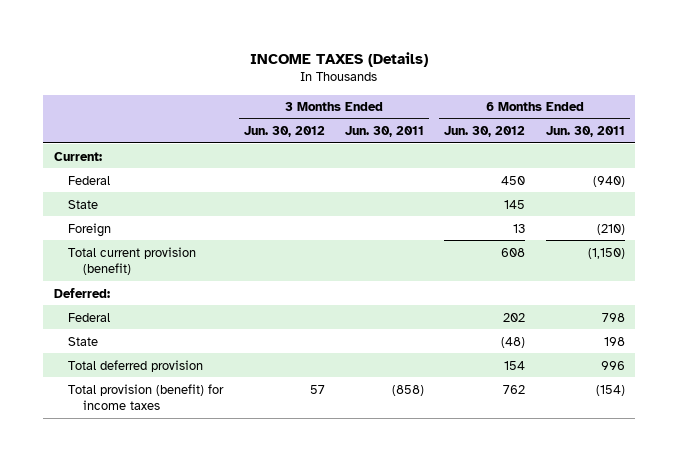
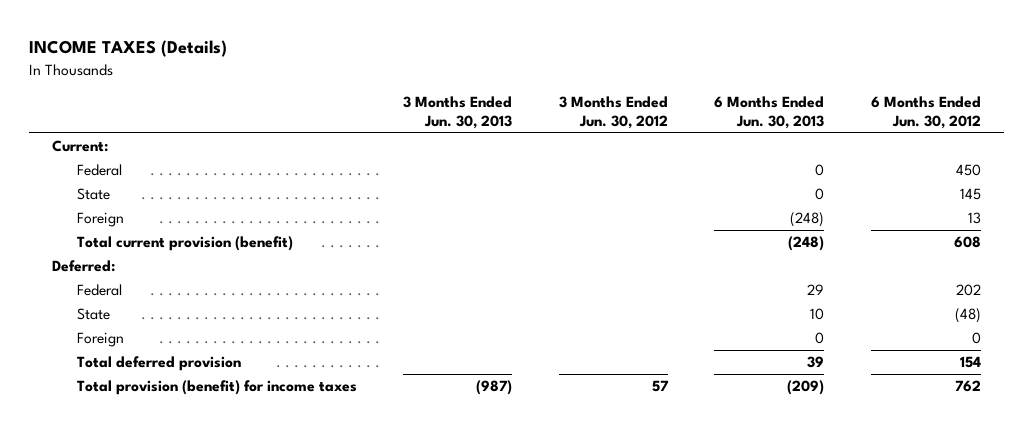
- | 3 Months Ended Jun. 30, 2012 | 3 Months Ended Jun. 30, 2011 | 6 Months Ended Jun. 30, 2012 | 6 Months Ended Jun. 30, 2011
+ | 3 Months Ended Jun. 30, 2013 | 3 Months Ended Jun. 30, 2012 | 6 Months Ended Jun. 30, 2013 | 6 Months Ended Jun. 30, 2012
+ Foreign | | | 0 | 0

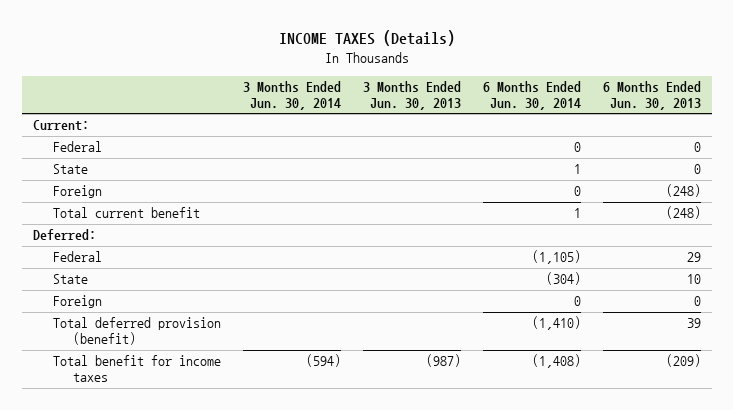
- | 3 Months Ended Jun. 30, 2013 | 3 Months Ended Jun. 30, 2012 | 6 Months Ended Jun. 30, 2013 | 6 Months Ended Jun. 30, 2012
+ | 3 Months Ended Jun. 30, 2014 | 3 Months Ended Jun. 30, 2013 | 6 Months Ended Jun. 30, 2014 | 6 Months Ended Jun. 30, 2013
- Total current provision (benefit) | | | (248) | 608
+ Total current benefit | | | 1 | (248)
- Total deferred provision | | | 39 | 154
- Total provision (benefit) for income taxes | (987) | 57 | (209) | 762
+ Total deferred provision (benefit) | | | (1,410) | 39
+ Total benefit for income taxes | (594) | (987) | (1,408) | (209)

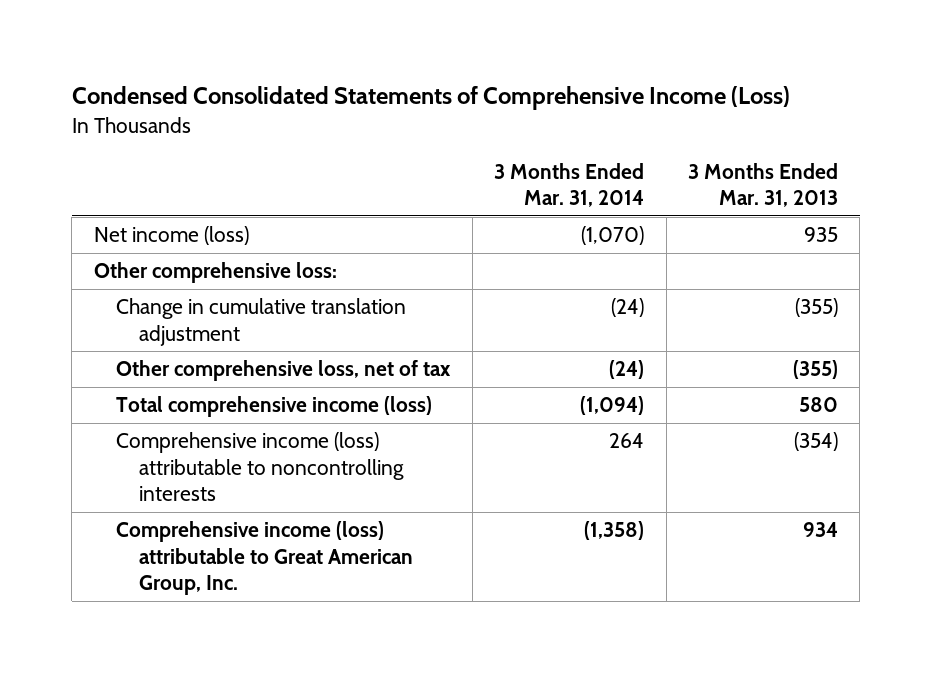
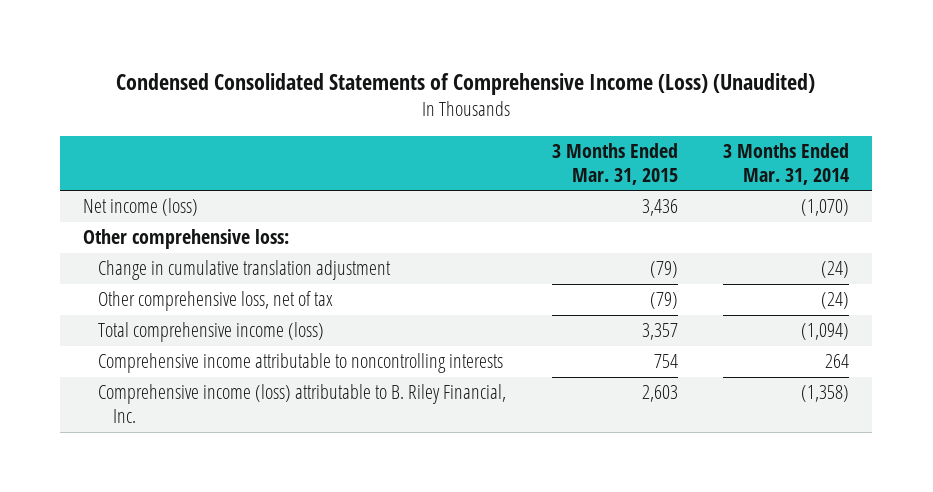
- Condensed Consolidated Statements of Comprehensive Income (Loss)
+ Condensed Consolidated Statements of Comprehensive Income (Loss) (Unaudited)
- | 3 Months Ended Mar. 31, 2014 | 3 Months Ended Mar. 31, 2013
+ | 3 Months Ended Mar. 31, 2015 | 3 Months Ended Mar. 31, 2014
- Comprehensive income (loss) attributable to noncontrolling interests | 264 | (354)
- Comprehensive income (loss) attributable to Great American Group, Inc. | (1,358) | 934
+ Comprehensive income attributable to noncontrolling interests | 754 | 264
+ Comprehensive income (loss) attributable to B. Riley Financial, Inc. | 2,603 | (1,358)

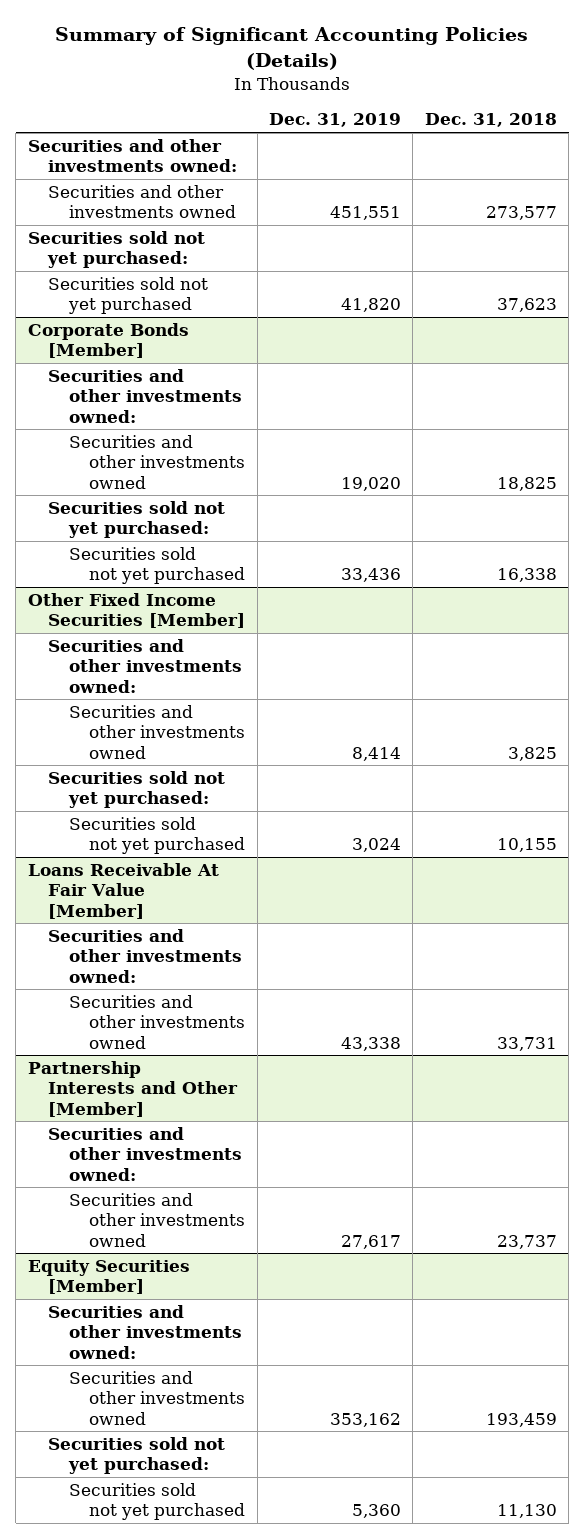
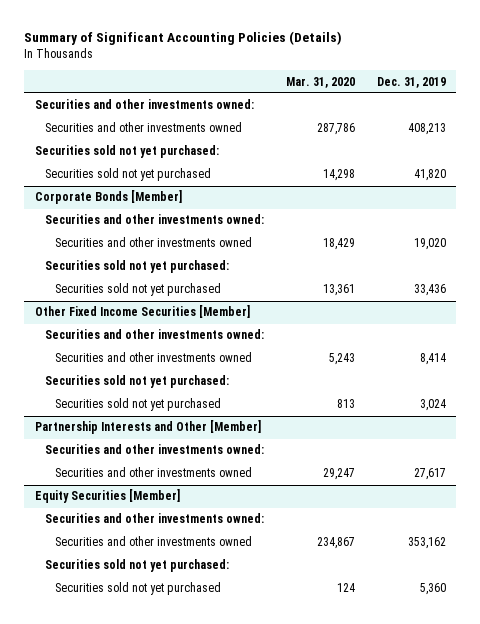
- | Dec. 31, 2019 | Dec. 31, 2018
+ | Mar. 31, 2020 | Dec. 31, 2019
- Securities and other investments owned | 451,551 | 273,577
+ Securities and other investments owned | 287,786 | 408,213
- Loans Receivable At Fair Value [Member]
- Securities and other investments owned:
- Securities and other investments owned | 43,338 | 33,731

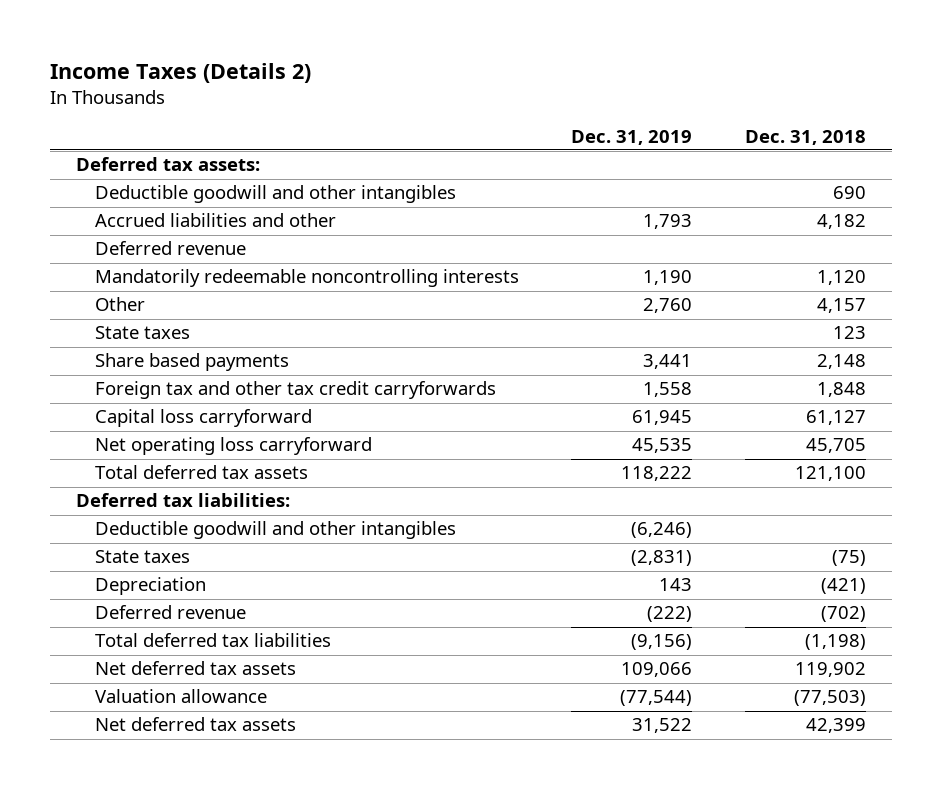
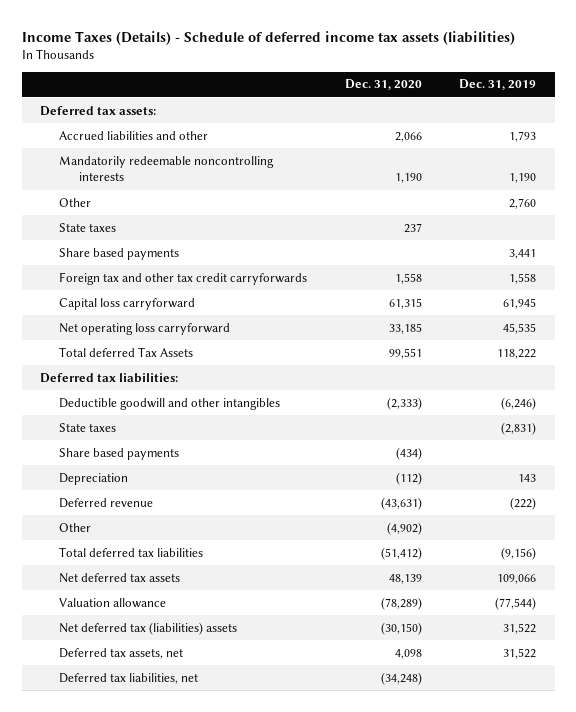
- Income Taxes (Details 2)
+ Income Taxes (Details) - Schedule of deferred income tax assets (liabilities)
- | Dec. 31, 2019 | Dec. 31, 2018
+ | Dec. 31, 2020 | Dec. 31, 2019
- Deductible goodwill and other intangibles | | 690
- Deferred revenue
- Total deferred tax assets | 118,222 | 121,100
+ Total deferred Tax Assets | 99,551 | 118,222
+ Share based payments | (434) |
+ Other | (4,902) |
- Net deferred tax assets | 31,522 | 42,399
+ Net deferred tax (liabilities) assets | (30,150) | 31,522
+ Deferred tax assets, net | 4,098 | 31,522
+ Deferred tax liabilities, net | (34,248) |

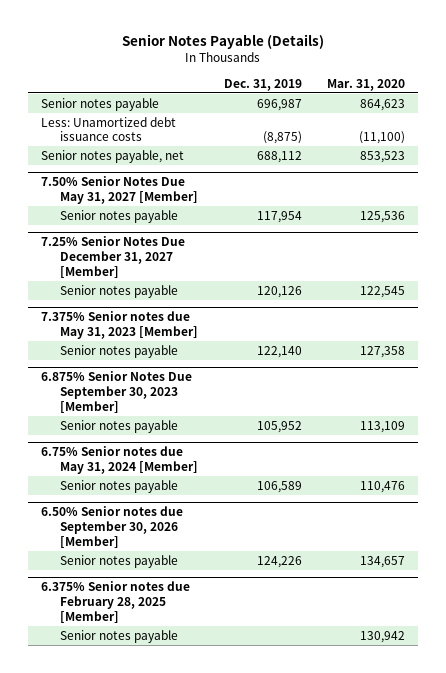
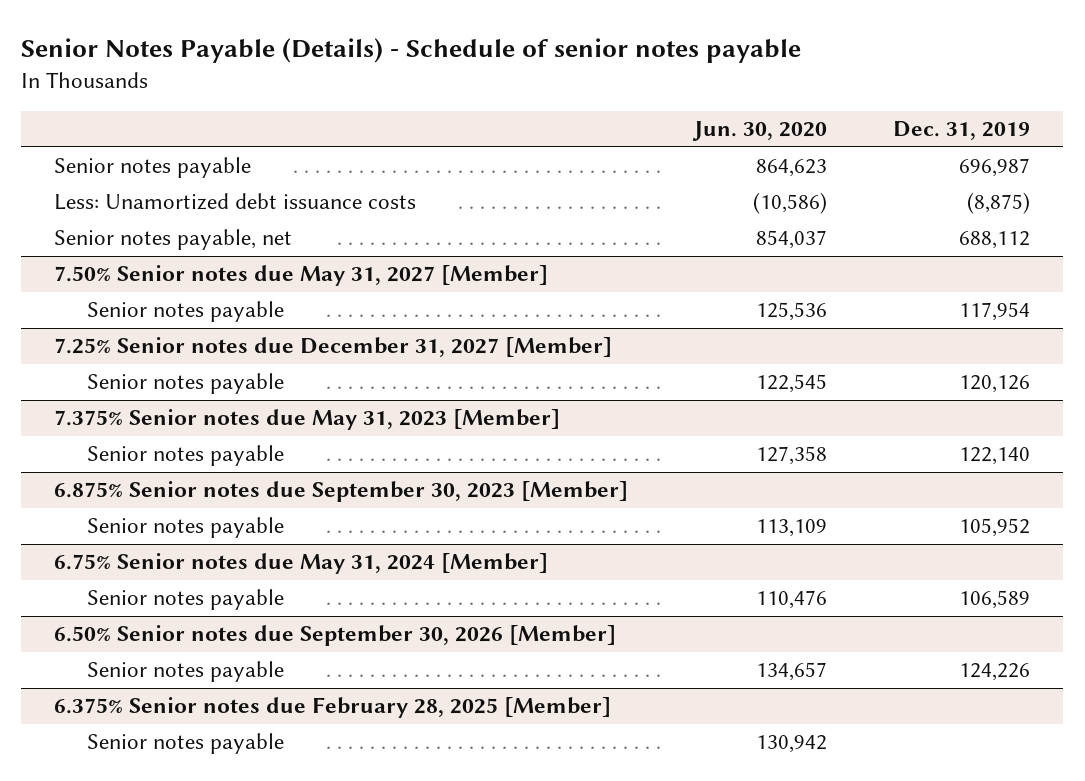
- Senior Notes Payable (Details)
+ Senior Notes Payable (Details) - Schedule of senior notes payable
- | Dec. 31, 2019 | Mar. 31, 2020
+ | Jun. 30, 2020 | Dec. 31, 2019
- 7.50% Senior Notes Due May 31, 2027 [Member]
+ 7.50% Senior notes due May 31, 2027 [Member]
- 7.25% Senior Notes Due December 31, 2027 [Member]
+ 7.25% Senior notes due December 31, 2027 [Member]
- 6.875% Senior Notes Due September 30, 2023 [Member]
+ 6.875% Senior notes due September 30, 2023 [Member]

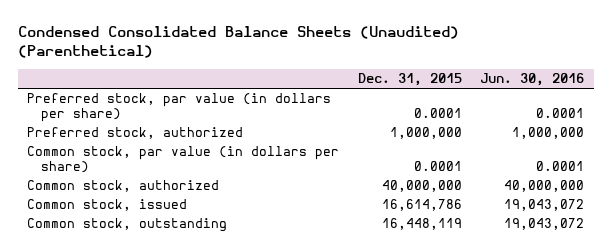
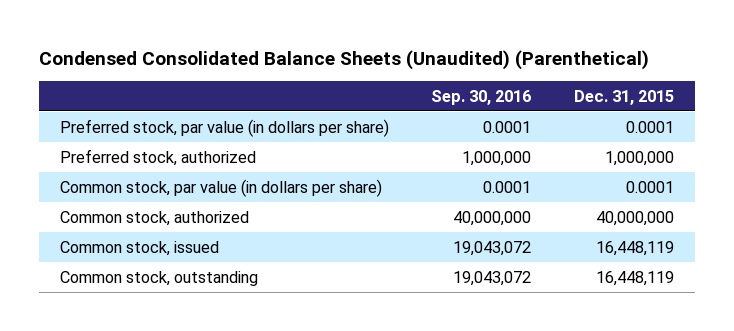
- | Dec. 31, 2015 | Jun. 30, 2016
+ | Sep. 30, 2016 | Dec. 31, 2015
- Common stock, issued | 16,614,786 | 19,043,072
+ Common stock, issued | 19,043,072 | 16,448,119

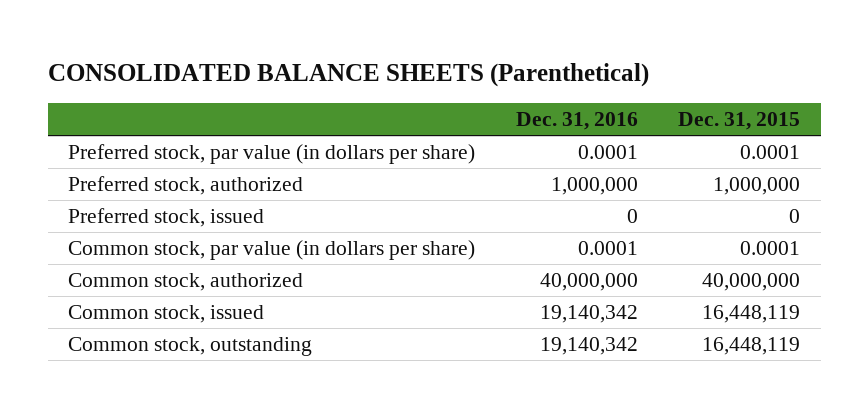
- Condensed Consolidated Balance Sheets (Unaudited) (Parenthetical)
+ CONSOLIDATED BALANCE SHEETS (Parenthetical)
- | Sep. 30, 2016 | Dec. 31, 2015
+ | Dec. 31, 2016 | Dec. 31, 2015
+ Preferred stock, issued | 0 | 0

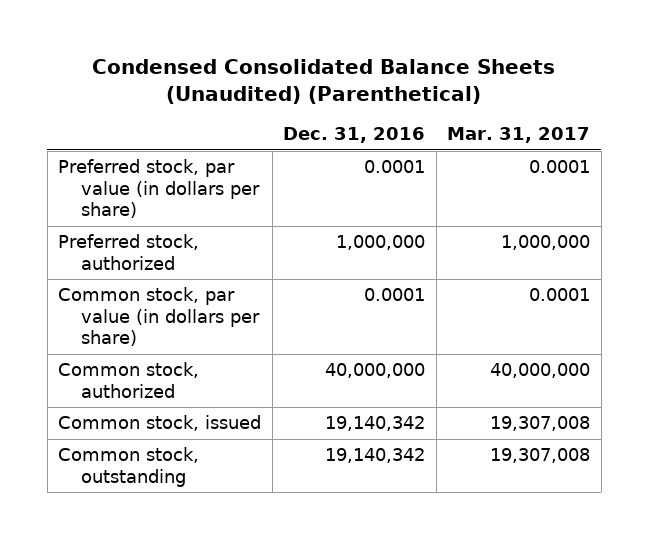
- CONSOLIDATED BALANCE SHEETS (Parenthetical)
+ Condensed Consolidated Balance Sheets (Unaudited) (Parenthetical)
- | Dec. 31, 2016 | Dec. 31, 2015
+ | Dec. 31, 2016 | Mar. 31, 2017
- Preferred stock, issued | 0 | 0

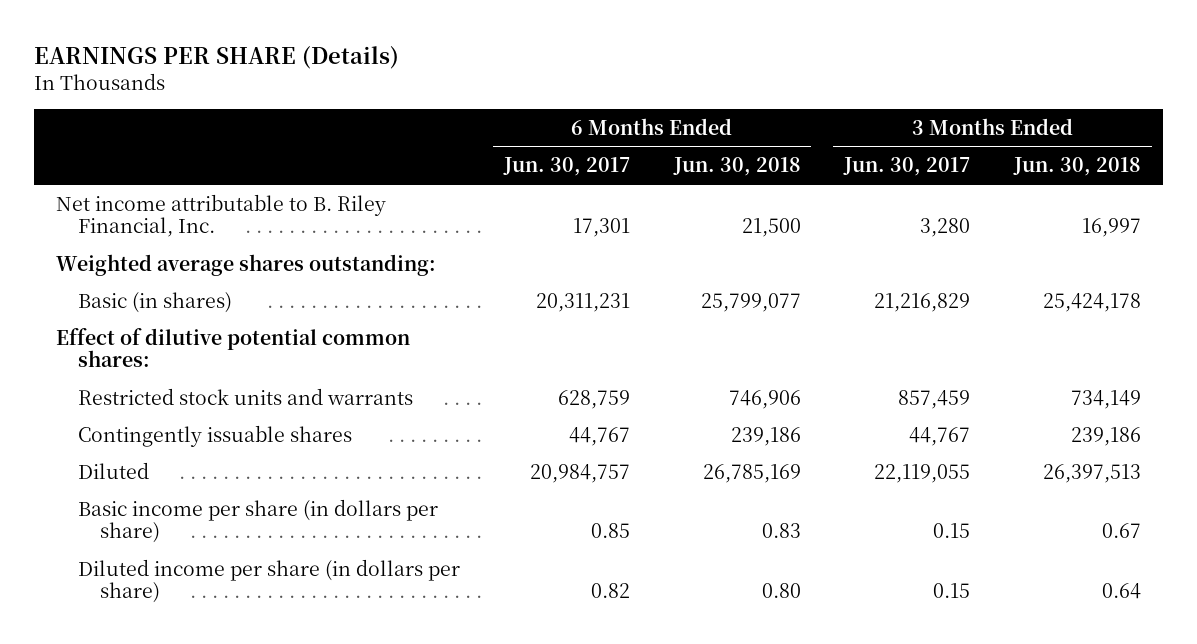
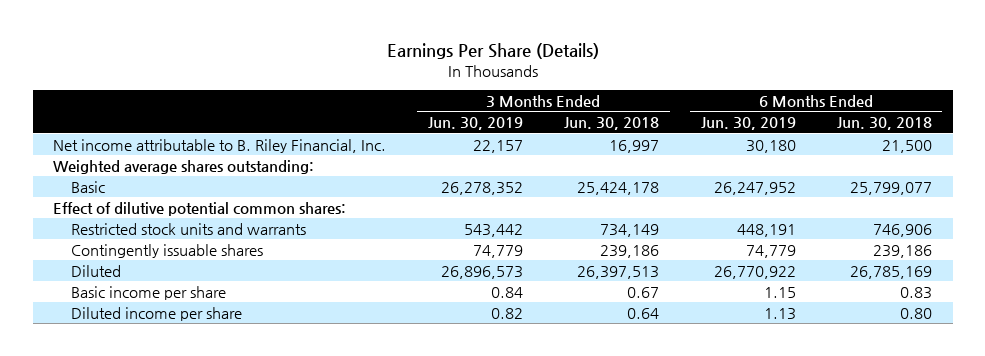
- EARNINGS PER SHARE (Details)
+ Earnings Per Share (Details)
- | 6 Months Ended Jun. 30, 2017 | 6 Months Ended Jun. 30, 2018 | 3 Months Ended Jun. 30, 2017 | 3 Months Ended Jun. 30, 2018
+ | 3 Months Ended Jun. 30, 2019 | 3 Months Ended Jun. 30, 2018 | 6 Months Ended Jun. 30, 2019 | 6 Months Ended Jun. 30, 2018
- Basic (in shares) | 20,311,231 | 25,799,077 | 21,216,829 | 25,424,178
+ Basic | 26,278,352 | 25,424,178 | 26,247,952 | 25,799,077
- Basic income per share (in dollars per share) | 0.85 | 0.83 | 0.15 | 0.67
- Diluted income per share (in dollars per share) | 0.82 | 0.80 | 0.15 | 0.64
+ Basic income per share | 0.84 | 0.67 | 1.15 | 0.83
+ Diluted income per share | 0.82 | 0.64 | 1.13 | 0.80

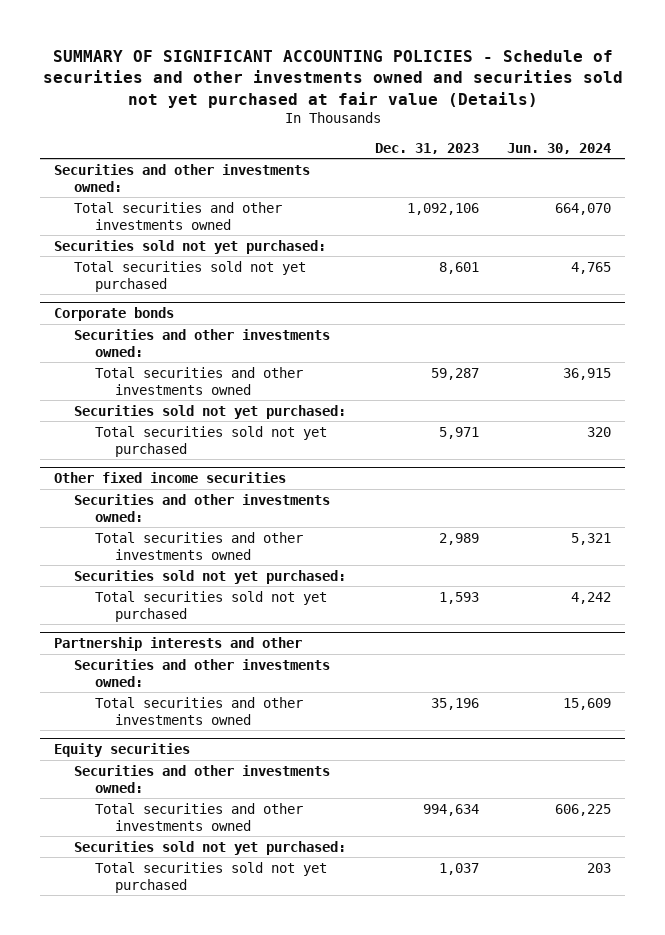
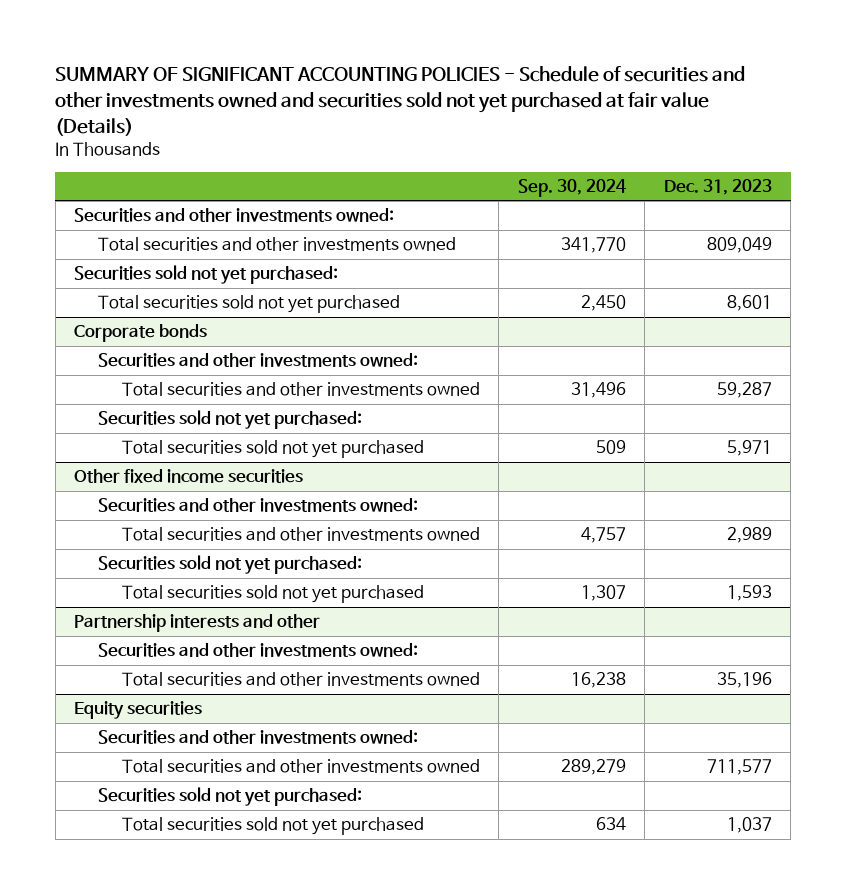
- | Dec. 31, 2023 | Jun. 30, 2024
+ | Sep. 30, 2024 | Dec. 31, 2023
- Total securities and other investments owned | 1,092,106 | 664,070
+ Total securities and other investments owned | 341,770 | 809,049
@ Equity securities
- Total securities and other investments owned | 994,634 | 606,225
+ Total securities and other investments owned | 289,279 | 711,577

